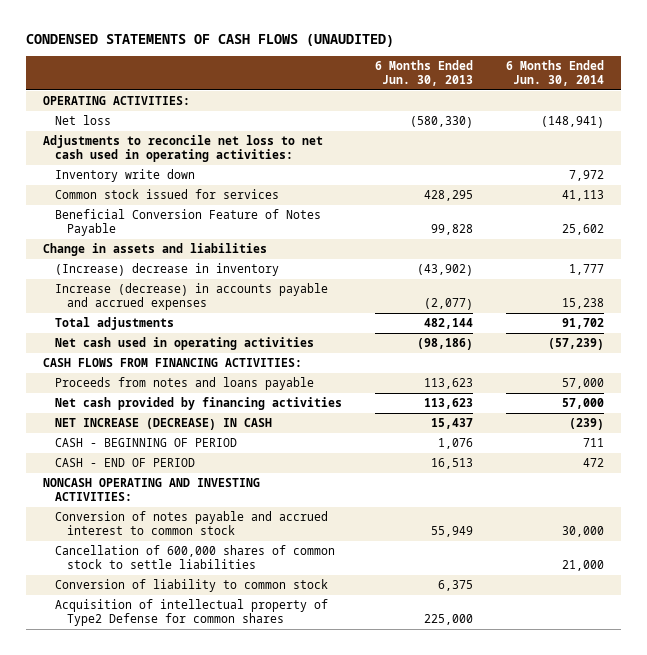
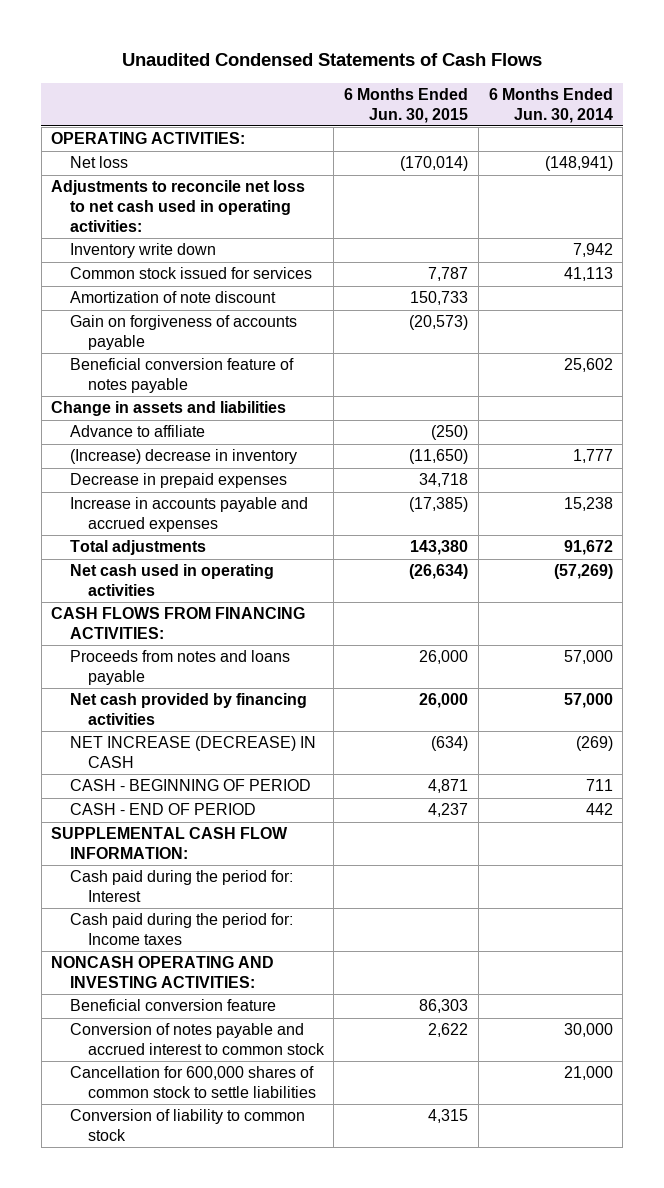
- CONDENSED STATEMENTS OF CASH FLOWS (UNAUDITED)
+ Unaudited Condensed Statements of Cash Flows
- | 6 Months Ended Jun. 30, 2013 | 6 Months Ended Jun. 30, 2014
+ | 6 Months Ended Jun. 30, 2015 | 6 Months Ended Jun. 30, 2014
- Inventory write down | | 7,972
+ Inventory write down | | 7,942
- Beneficial Conversion Feature of Notes Payable | 99,828 | 25,602
+ Amortization of note discount | 150,733 |
+ Gain on forgiveness of accounts payable | (20,573) |
+ Beneficial conversion feature of notes payable | | 25,602
+ Advance to affiliate | (250) |
- Increase (decrease) in accounts payable and accrued expenses | (2,077) | 15,238
- Total adjustments | 482,144 | 91,702
- Net cash used in operating activities | (98,186) | (57,239)
+ Decrease in prepaid expenses | 34,718 |
+ Increase in accounts payable and accrued expenses | (17,385) | 15,238
+ Total adjustments | 143,380 | 91,672
+ Net cash used in operating activities | (26,634) | (57,269)
- NET INCREASE (DECREASE) IN CASH | 15,437 | (239)
+ NET INCREASE (DECREASE) IN CASH | (634) | (269)
- CASH - END OF PERIOD | 16,513 | 472
+ CASH - END OF PERIOD | 4,237 | 442
+ SUPPLEMENTAL CASH FLOW INFORMATION:
+ Cash paid during the period for: Interest
+ Cash paid during the period for: Income taxes
+ Beneficial conversion feature | 86,303 |
- Cancellation of 600,000 shares of common stock to settle liabilities | | 21,000
+ Cancellation for 600,000 shares of common stock to settle liabilities | | 21,000
- Acquisition of intellectual property of Type2 Defense for common shares | 225,000 |

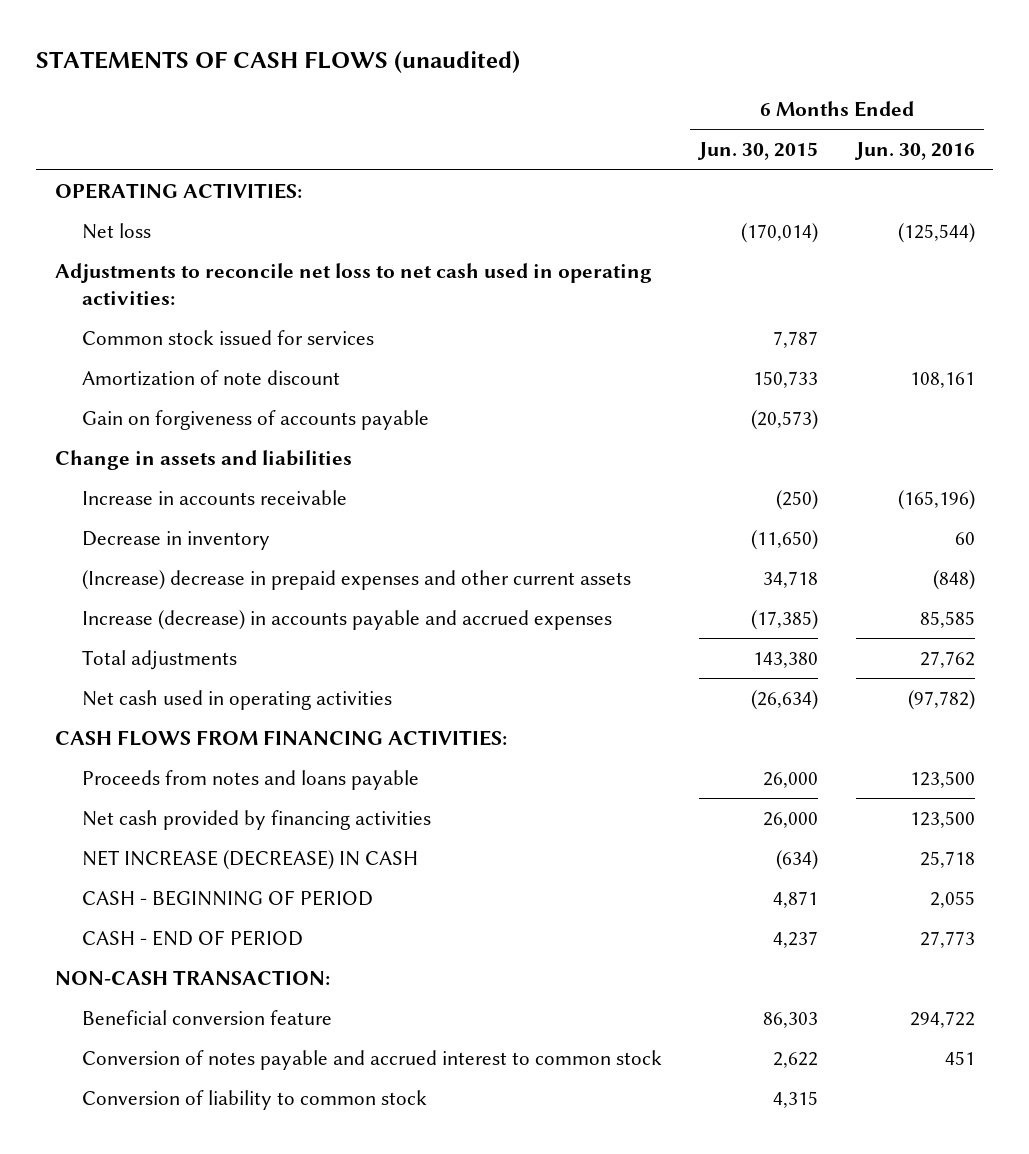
- Unaudited Condensed Statements of Cash Flows
+ STATEMENTS OF CASH FLOWS (unaudited)
- | 6 Months Ended Jun. 30, 2015 | 6 Months Ended Jun. 30, 2014
+ | 6 Months Ended Jun. 30, 2015 | 6 Months Ended Jun. 30, 2016
- Inventory write down | | 7,942
- Beneficial conversion feature of notes payable | | 25,602
- Advance to affiliate | (250) |
- (Increase) decrease in inventory | (11,650) | 1,777
- Decrease in prepaid expenses | 34,718 |
- Increase in accounts payable and accrued expenses | (17,385) | 15,238
+ Increase in accounts receivable | (250) | (165,196)
+ Decrease in inventory | (11,650) | 60
+ (Increase) decrease in prepaid expenses and other current assets | 34,718 | (848)
+ Increase (decrease) in accounts payable and accrued expenses | (17,385) | 85,585
- SUPPLEMENTAL CASH FLOW INFORMATION:
- Cash paid during the period for: Interest
- Cash paid during the period for: Income taxes
- NONCASH OPERATING AND INVESTING ACTIVITIES:
+ NON-CASH TRANSACTION:
- Cancellation for 600,000 shares of common stock to settle liabilities | | 21,000

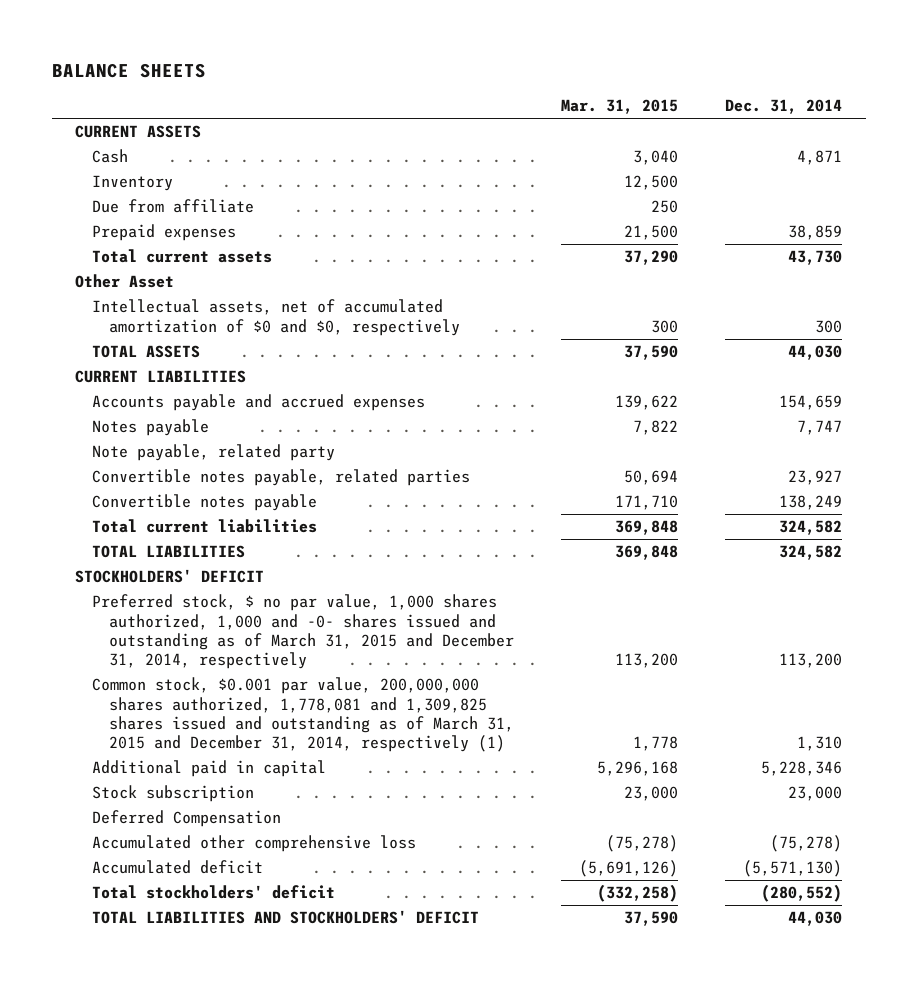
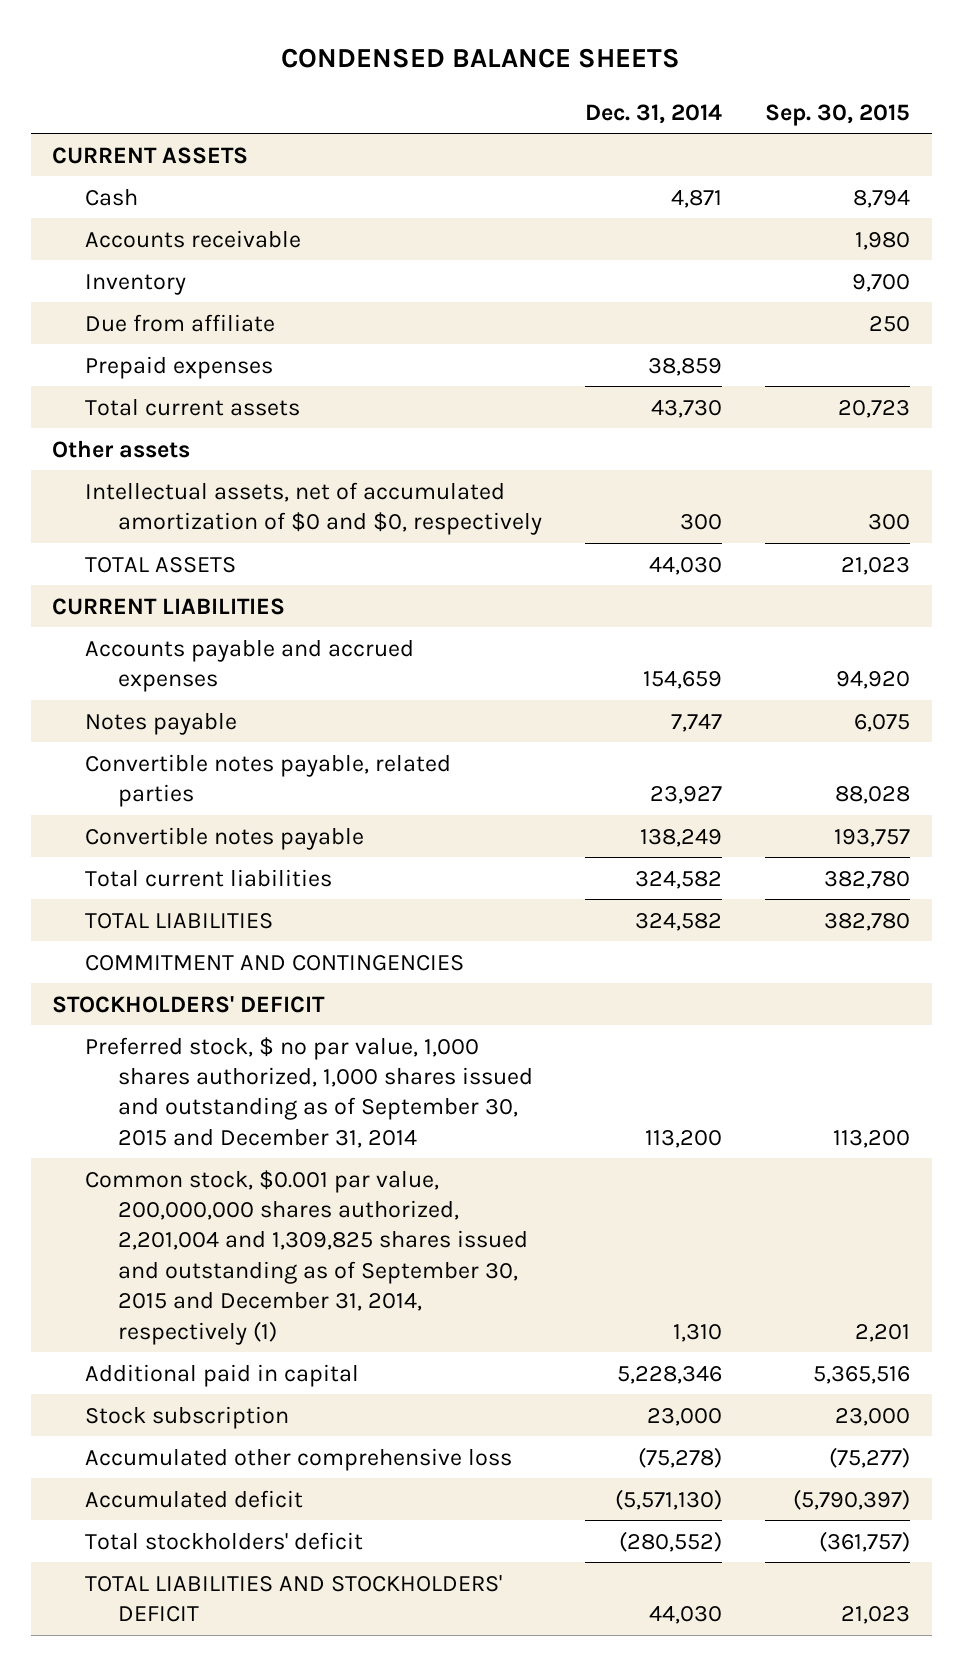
- BALANCE SHEETS
+ CONDENSED BALANCE SHEETS
- | Mar. 31, 2015 | Dec. 31, 2014
+ | Dec. 31, 2014 | Sep. 30, 2015
+ Accounts receivable | | 1,980
- Other Asset
+ Other assets
- Note payable, related party
+ COMMITMENT AND CONTINGENCIES
- Preferred stock, $ no par value, 1,000 shares authorized, 1,000 and -0- shares issued and outstanding as of March 31, 2015 and December 31, 2014, respectively | 113,200 | 113,200
- Common stock, $0.001 par value, 200,000,000 shares authorized, 1,778,081 and 1,309,825 shares issued and outstanding as of March 31, 2015 and December 31, 2014, respectively (1) | 1,778 | 1,310
+ Preferred stock, $ no par value, 1,000 shares authorized, 1,000 shares issued and outstanding as of September 30, 2015 and December 31, 2014 | 113,200 | 113,200
+ Common stock, $0.001 par value, 200,000,000 shares authorized, 2,201,004 and 1,309,825 shares issued and outstanding as of September 30, 2015 and December 31, 2014, respectively (1) | 1,310 | 2,201
- Deferred Compensation

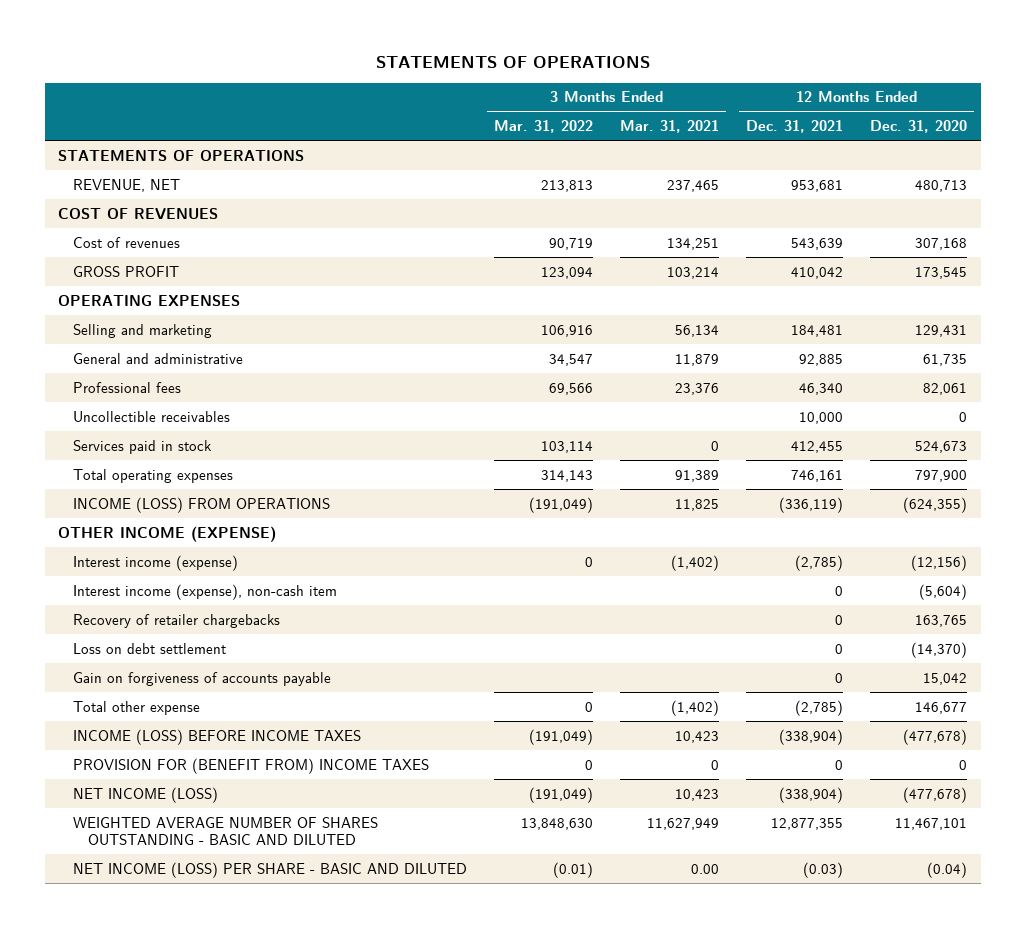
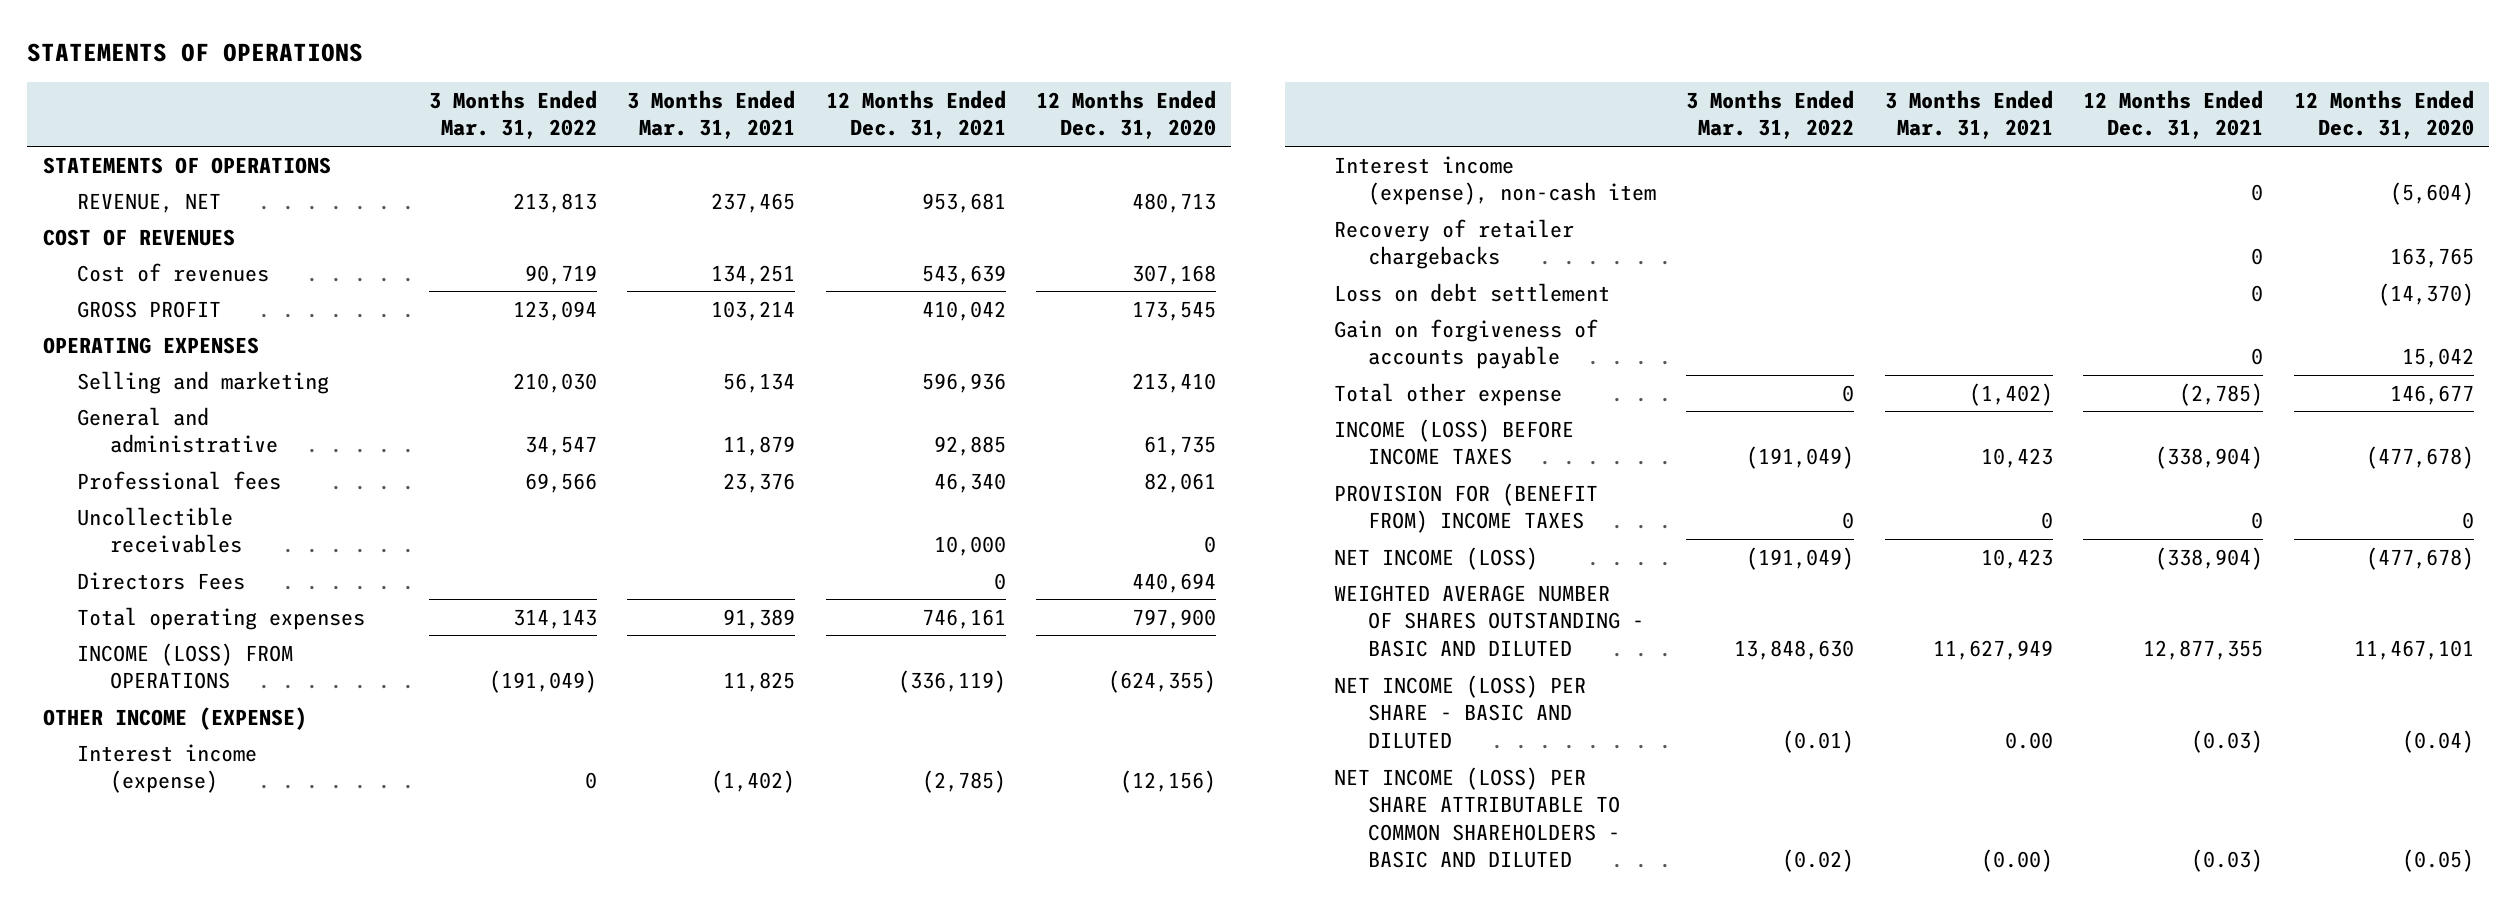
- Selling and marketing | 106,916 | 56,134 | 184,481 | 129,431
+ Selling and marketing | 210,030 | 56,134 | 596,936 | 213,410
- Services paid in stock | 103,114 | 0 | 412,455 | 524,673
+ Directors Fees | | | 0 | 440,694
+ NET INCOME (LOSS) PER SHARE ATTRIBUTABLE TO COMMON SHAREHOLDERS - BASIC AND DILUTED | (0.02) | (0.00) | (0.03) | (0.05)

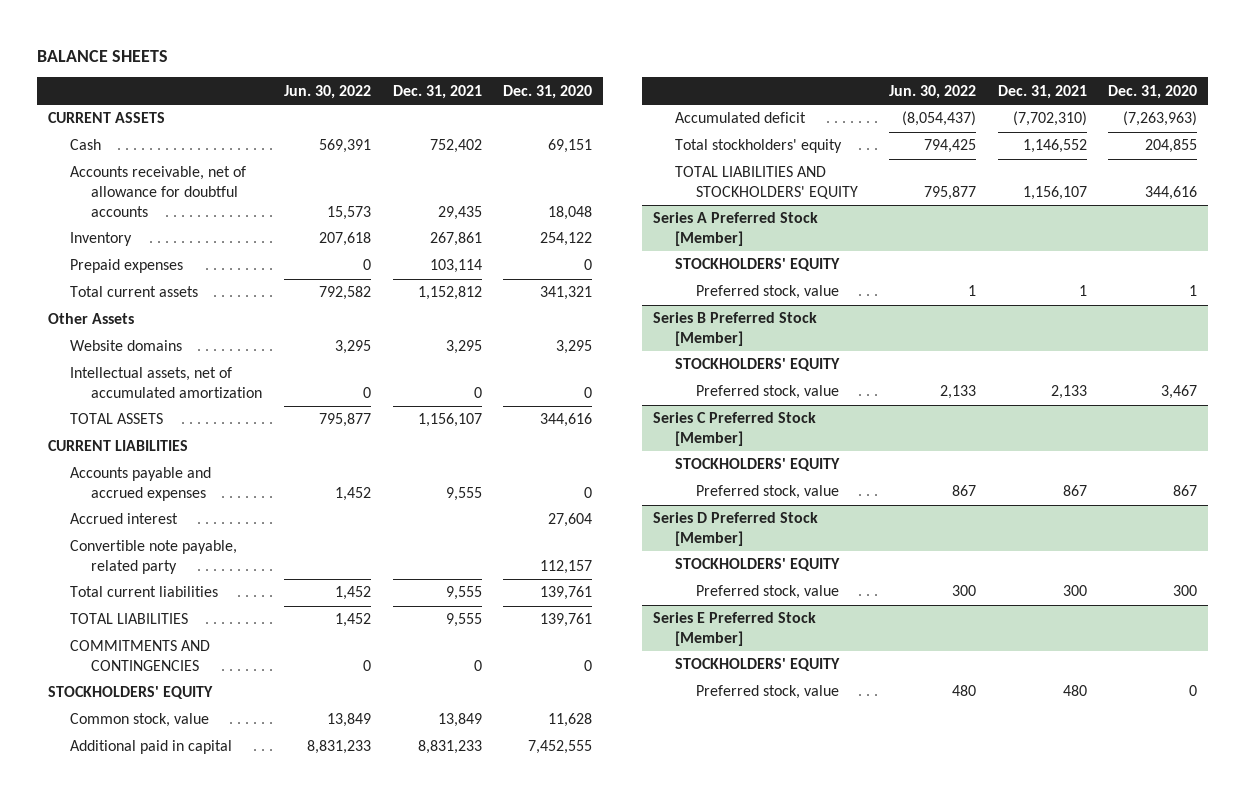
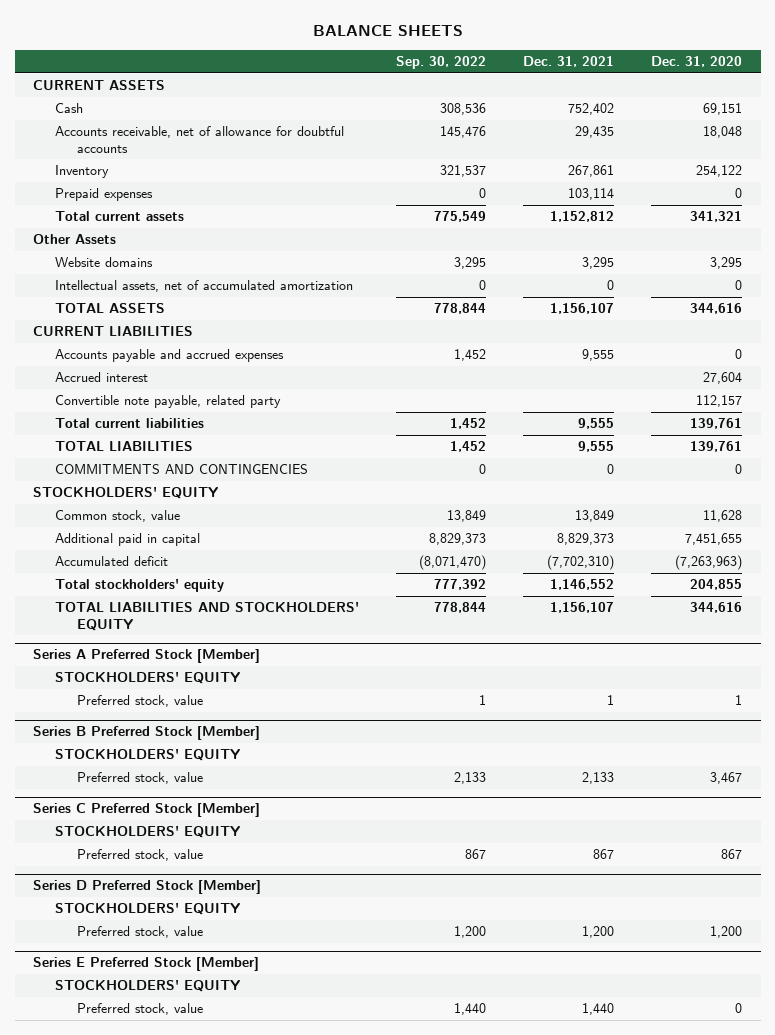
- | Jun. 30, 2022 | Dec. 31, 2021 | Dec. 31, 2020
+ | Sep. 30, 2022 | Dec. 31, 2021 | Dec. 31, 2020
- Additional paid in capital | 8,831,233 | 8,831,233 | 7,452,555
+ Additional paid in capital | 8,829,373 | 8,829,373 | 7,451,655
@ Series D Preferred Stock [Member]
- Preferred stock, value | 300 | 300 | 300
+ Preferred stock, value | 1,200 | 1,200 | 1,200
@ Series E Preferred Stock [Member]
- Preferred stock, value | 480 | 480 | 0
+ Preferred stock, value | 1,440 | 1,440 | 0

